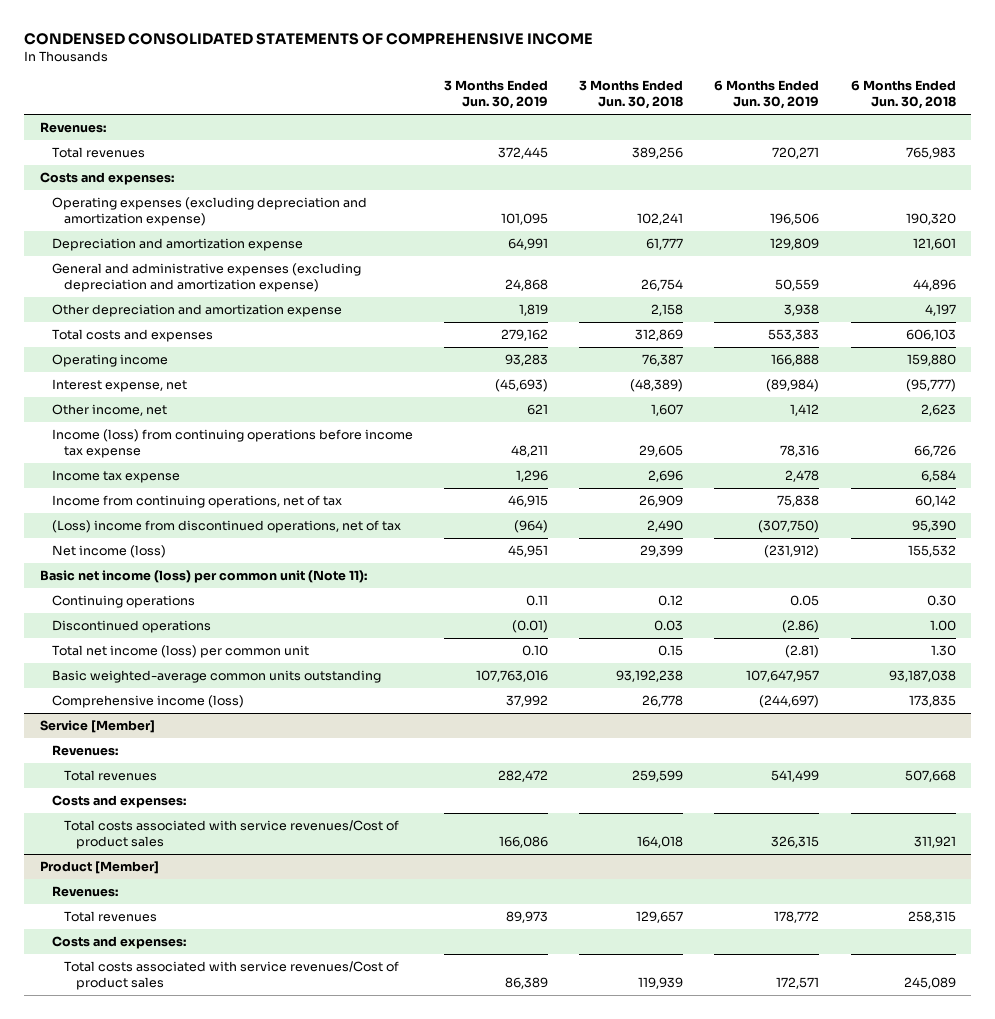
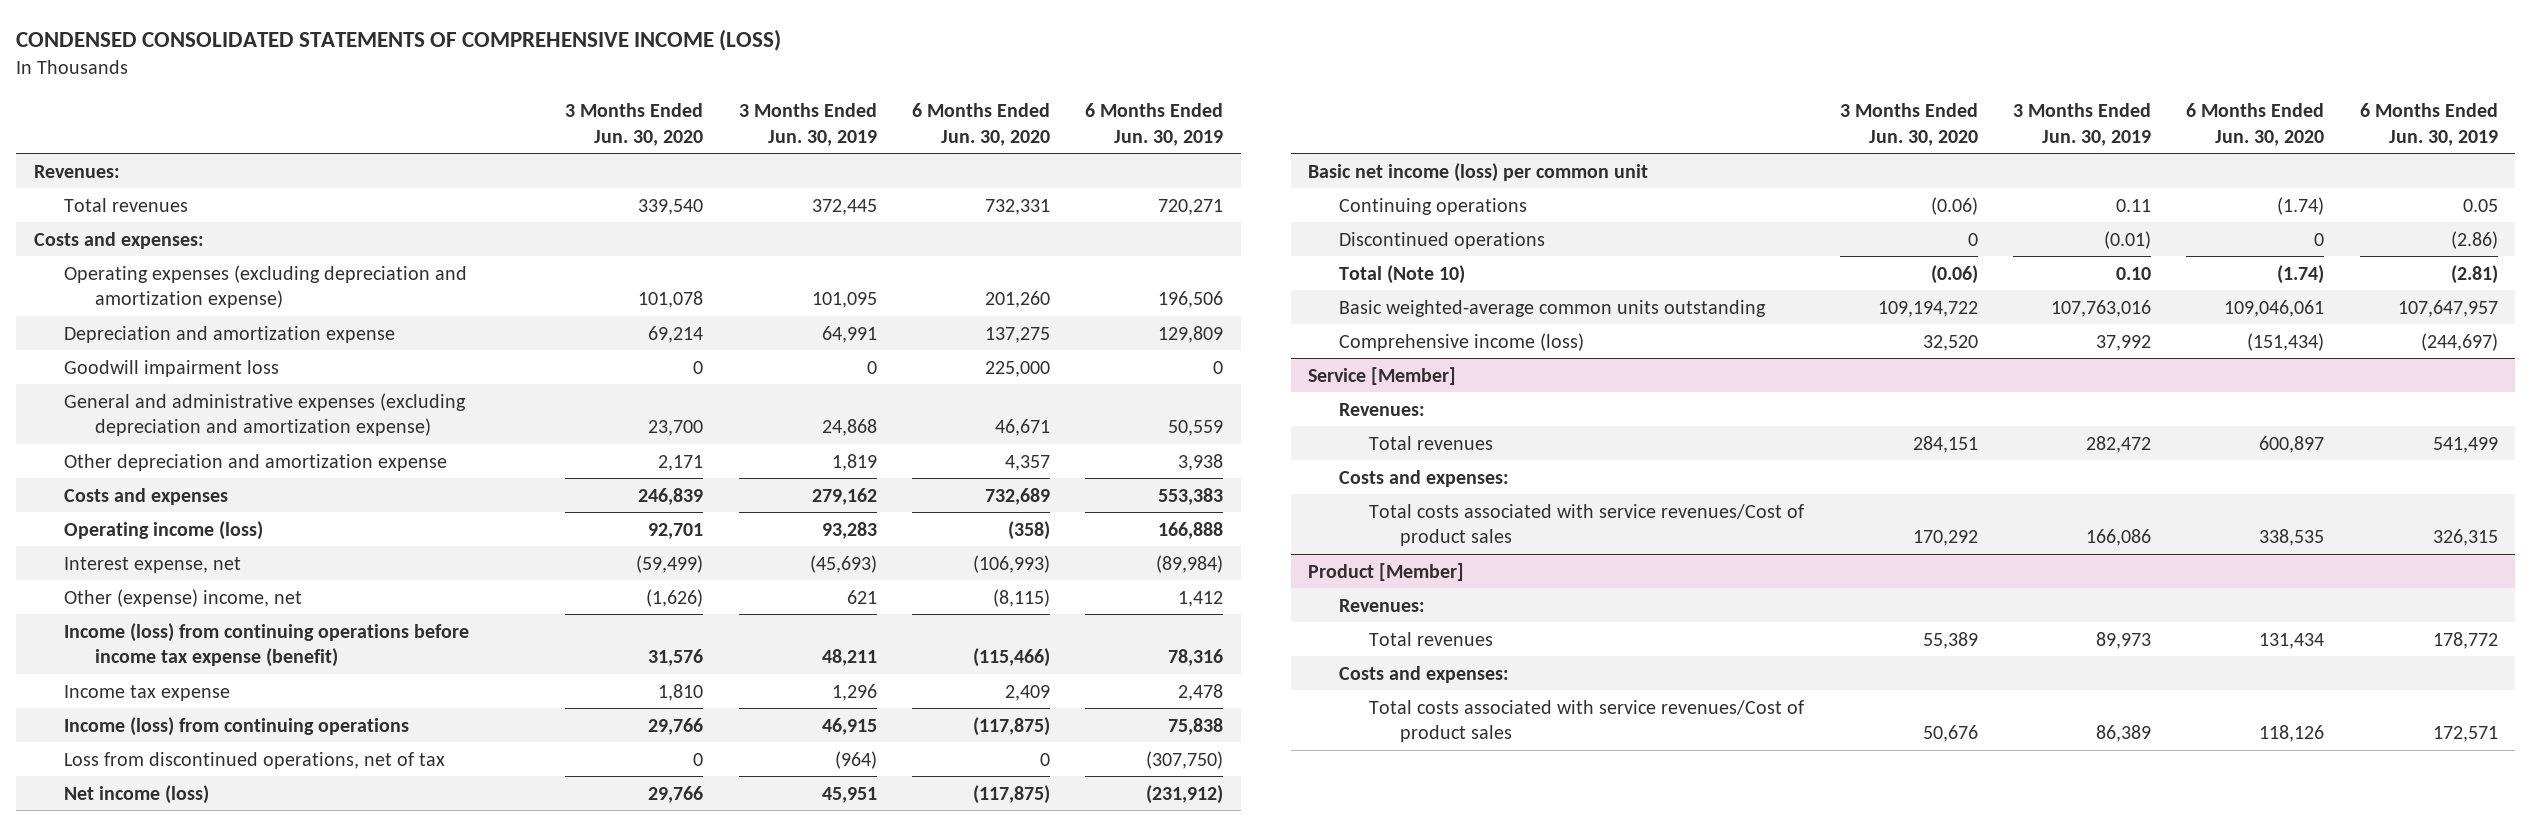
- CONDENSED CONSOLIDATED STATEMENTS OF COMPREHENSIVE INCOME
+ CONDENSED CONSOLIDATED STATEMENTS OF COMPREHENSIVE INCOME (LOSS)
- | 3 Months Ended Jun. 30, 2019 | 3 Months Ended Jun. 30, 2018 | 6 Months Ended Jun. 30, 2019 | 6 Months Ended Jun. 30, 2018
+ | 3 Months Ended Jun. 30, 2020 | 3 Months Ended Jun. 30, 2019 | 6 Months Ended Jun. 30, 2020 | 6 Months Ended Jun. 30, 2019
+ Goodwill impairment loss | 0 | 0 | 225,000 | 0
- Total costs and expenses | 279,162 | 312,869 | 553,383 | 606,103
- Operating income | 93,283 | 76,387 | 166,888 | 159,880
+ Costs and expenses | 246,839 | 279,162 | 732,689 | 553,383
+ Operating income (loss) | 92,701 | 93,283 | (358) | 166,888
- Other income, net | 621 | 1,607 | 1,412 | 2,623
- Income (loss) from continuing operations before income tax expense | 48,211 | 29,605 | 78,316 | 66,726
+ Other (expense) income, net | (1,626) | 621 | (8,115) | 1,412
+ Income (loss) from continuing operations before income tax expense (benefit) | 31,576 | 48,211 | (115,466) | 78,316
- Income from continuing operations, net of tax | 46,915 | 26,909 | 75,838 | 60,142
- (Loss) income from discontinued operations, net of tax | (964) | 2,490 | (307,750) | 95,390
+ Income (loss) from continuing operations | 29,766 | 46,915 | (117,875) | 75,838
+ Loss from discontinued operations, net of tax | 0 | (964) | 0 | (307,750)
- Basic net income (loss) per common unit (Note 11):
+ Basic net income (loss) per common unit
- Total net income (loss) per common unit | 0.10 | 0.15 | (2.81) | 1.30
+ Total (Note 10) | (0.06) | 0.10 | (1.74) | (2.81)

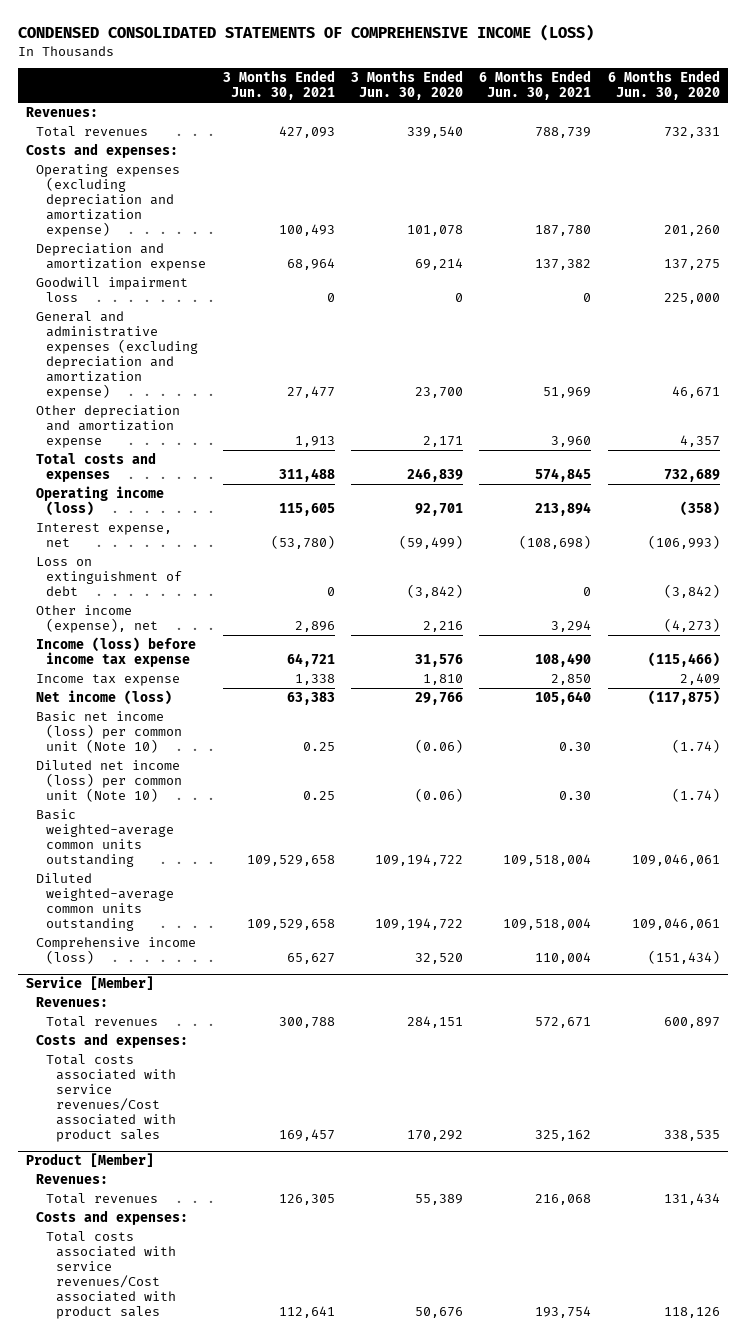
- | 3 Months Ended Jun. 30, 2020 | 3 Months Ended Jun. 30, 2019 | 6 Months Ended Jun. 30, 2020 | 6 Months Ended Jun. 30, 2019
+ | 3 Months Ended Jun. 30, 2021 | 3 Months Ended Jun. 30, 2020 | 6 Months Ended Jun. 30, 2021 | 6 Months Ended Jun. 30, 2020
- Costs and expenses | 246,839 | 279,162 | 732,689 | 553,383
+ Total costs and expenses | 311,488 | 246,839 | 574,845 | 732,689
- Other (expense) income, net | (1,626) | 621 | (8,115) | 1,412
- Income (loss) from continuing operations before income tax expense (benefit) | 31,576 | 48,211 | (115,466) | 78,316
+ Loss on extinguishment of debt | 0 | (3,842) | 0 | (3,842)
+ Other income (expense), net | 2,896 | 2,216 | 3,294 | (4,273)
+ Income (loss) before income tax expense | 64,721 | 31,576 | 108,490 | (115,466)
- Income (loss) from continuing operations | 29,766 | 46,915 | (117,875) | 75,838
- Loss from discontinued operations, net of tax | 0 | (964) | 0 | (307,750)
- Basic net income (loss) per common unit
- Continuing operations | (0.06) | 0.11 | (1.74) | 0.05
- Discontinued operations | 0 | (0.01) | 0 | (2.86)
- Total (Note 10) | (0.06) | 0.10 | (1.74) | (2.81)
+ Basic net income (loss) per common unit (Note 10) | 0.25 | (0.06) | 0.30 | (1.74)
+ Diluted net income (loss) per common unit (Note 10) | 0.25 | (0.06) | 0.30 | (1.74)
+ Diluted weighted-average common units outstanding | 109,529,658 | 109,194,722 | 109,518,004 | 109,046,061
@ Service [Member]
- Total costs associated with service revenues/Cost of product sales | 170,292 | 166,086 | 338,535 | 326,315
+ Total costs associated with service revenues/Cost associated with product sales | 169,457 | 170,292 | 325,162 | 338,535
@ Product [Member]
- Total costs associated with service revenues/Cost of product sales | 50,676 | 86,389 | 118,126 | 172,571
+ Total costs associated with service revenues/Cost associated with product sales | 112,641 | 50,676 | 193,754 | 118,126

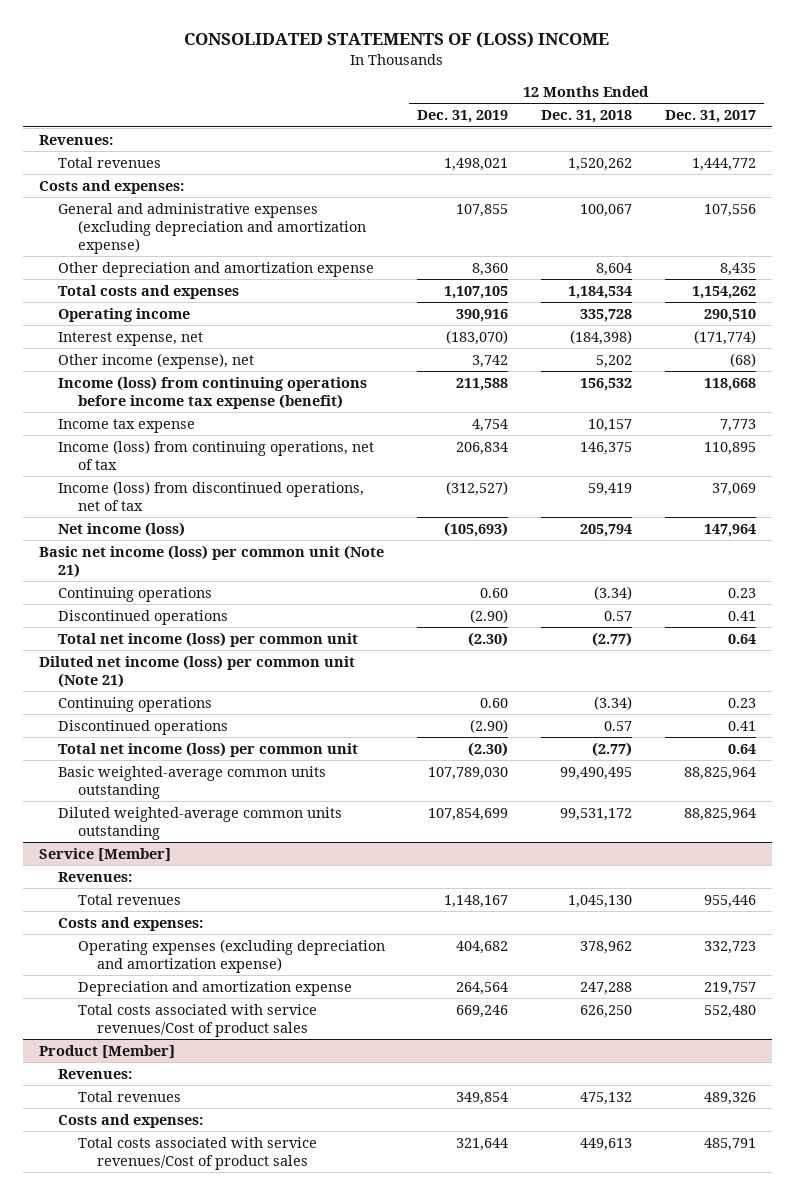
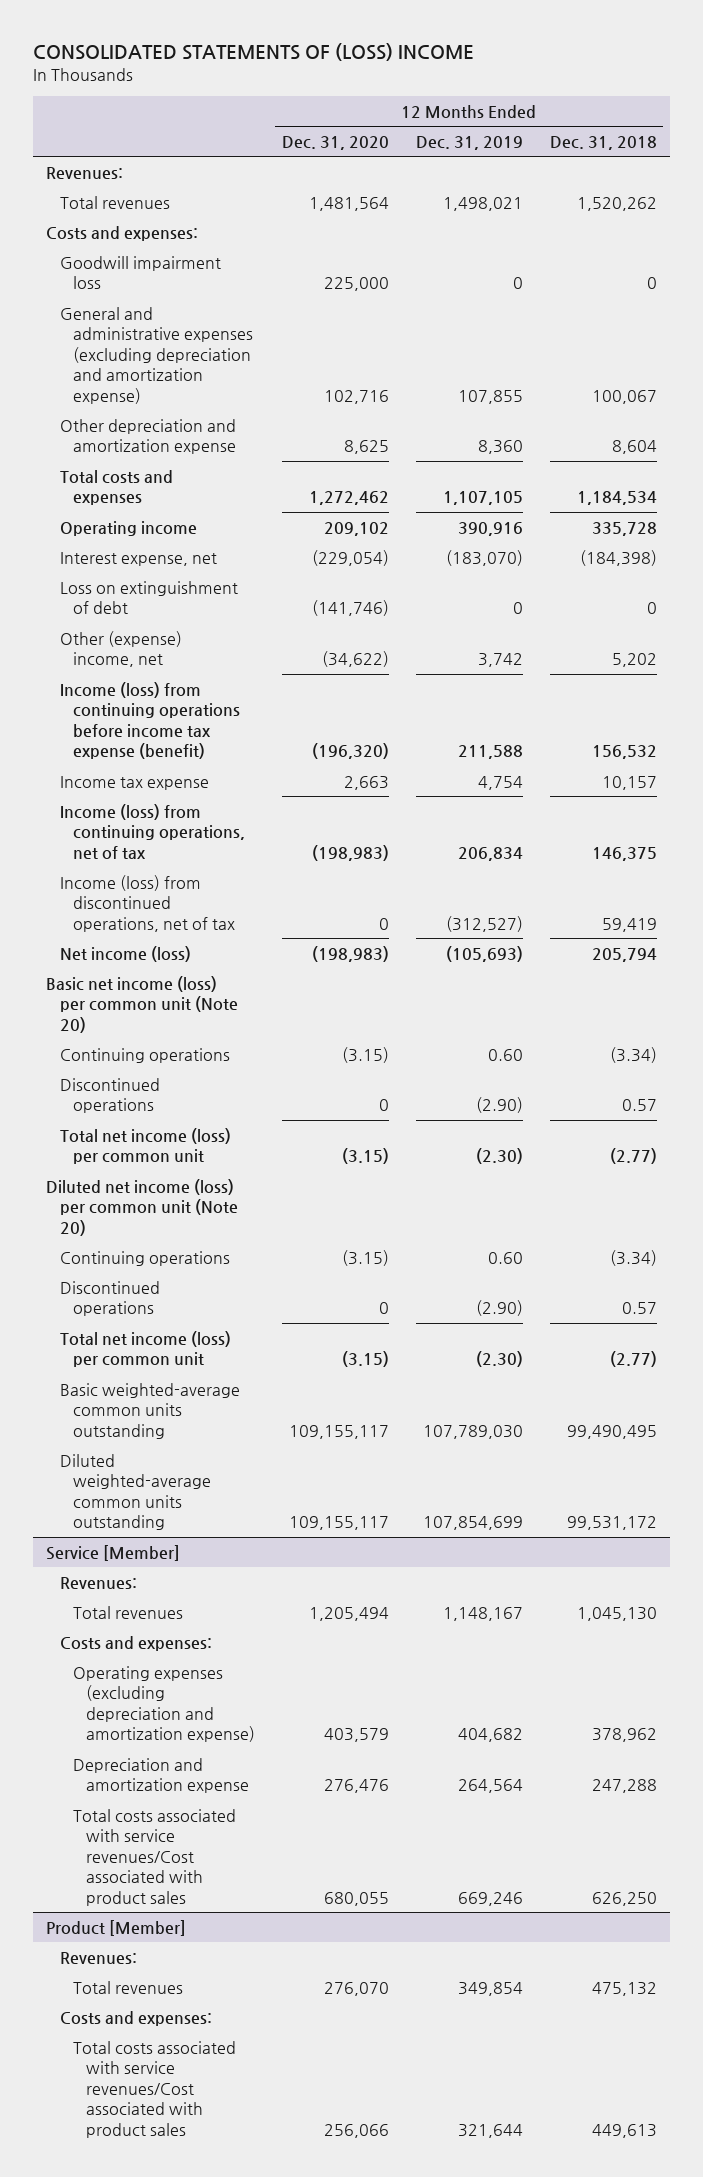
- | 12 Months Ended Dec. 31, 2019 | 12 Months Ended Dec. 31, 2018 | 12 Months Ended Dec. 31, 2017
+ | 12 Months Ended Dec. 31, 2020 | 12 Months Ended Dec. 31, 2019 | 12 Months Ended Dec. 31, 2018
+ Goodwill impairment loss | 225,000 | 0 | 0
- Other income (expense), net | 3,742 | 5,202 | (68)
+ Loss on extinguishment of debt | (141,746) | 0 | 0
+ Other (expense) income, net | (34,622) | 3,742 | 5,202
- Basic net income (loss) per common unit (Note 21)
+ Basic net income (loss) per common unit (Note 20)
- Diluted net income (loss) per common unit (Note 21)
+ Diluted net income (loss) per common unit (Note 20)
@ Service [Member]
- Total costs associated with service revenues/Cost of product sales | 669,246 | 626,250 | 552,480
+ Total costs associated with service revenues/Cost associated with product sales | 680,055 | 669,246 | 626,250
@ Product [Member]
- Total costs associated with service revenues/Cost of product sales | 321,644 | 449,613 | 485,791
+ Total costs associated with service revenues/Cost associated with product sales | 256,066 | 321,644 | 449,613

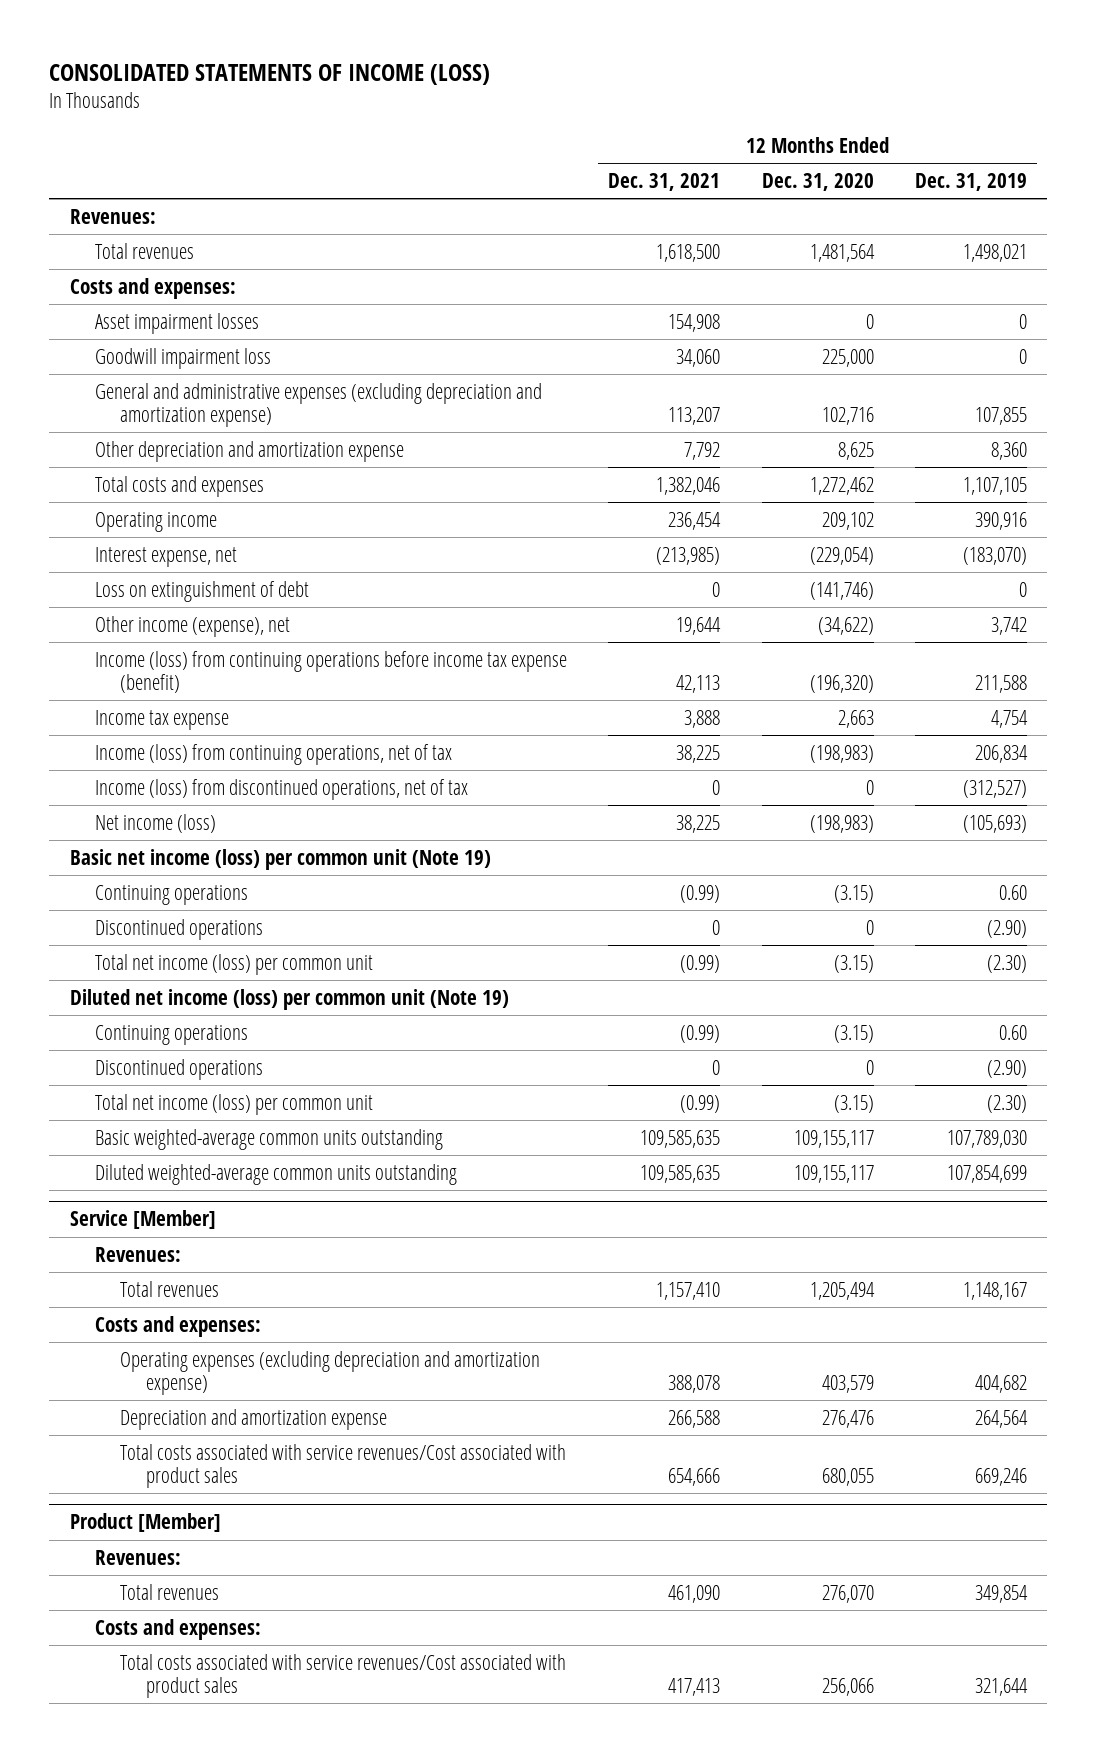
- CONSOLIDATED STATEMENTS OF (LOSS) INCOME
+ CONSOLIDATED STATEMENTS OF INCOME (LOSS)
- | 12 Months Ended Dec. 31, 2020 | 12 Months Ended Dec. 31, 2019 | 12 Months Ended Dec. 31, 2018
+ | 12 Months Ended Dec. 31, 2021 | 12 Months Ended Dec. 31, 2020 | 12 Months Ended Dec. 31, 2019
+ Asset impairment losses | 154,908 | 0 | 0
- Other (expense) income, net | (34,622) | 3,742 | 5,202
+ Other income (expense), net | 19,644 | (34,622) | 3,742
- Basic net income (loss) per common unit (Note 20)
+ Basic net income (loss) per common unit (Note 19)
- Diluted net income (loss) per common unit (Note 20)
+ Diluted net income (loss) per common unit (Note 19)

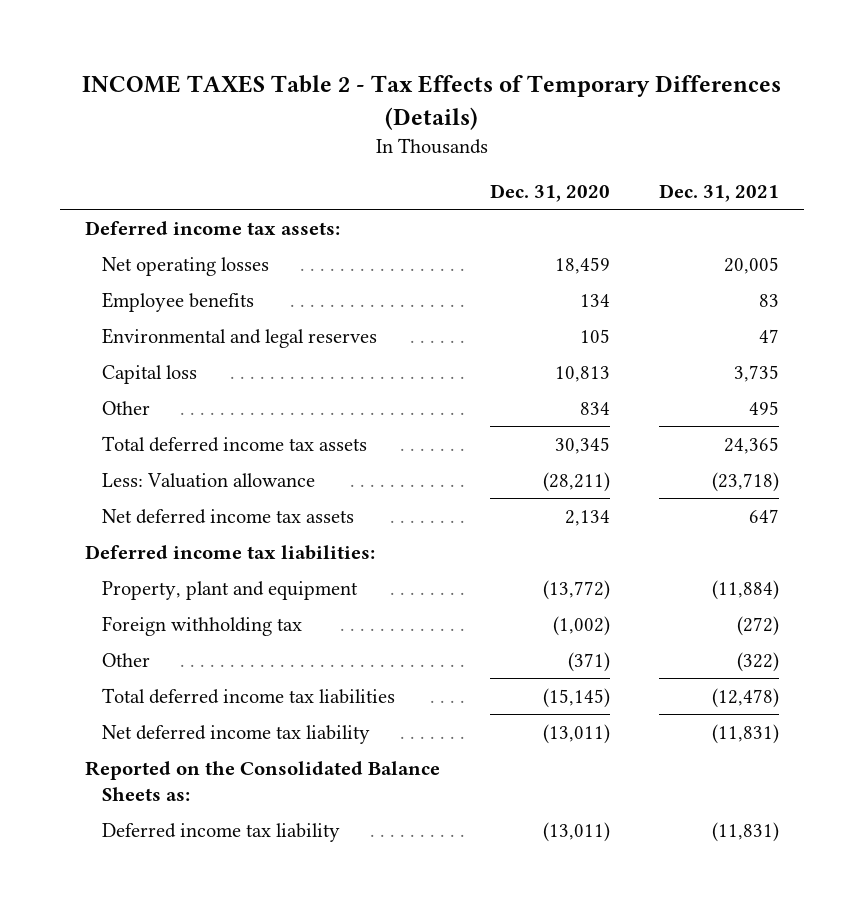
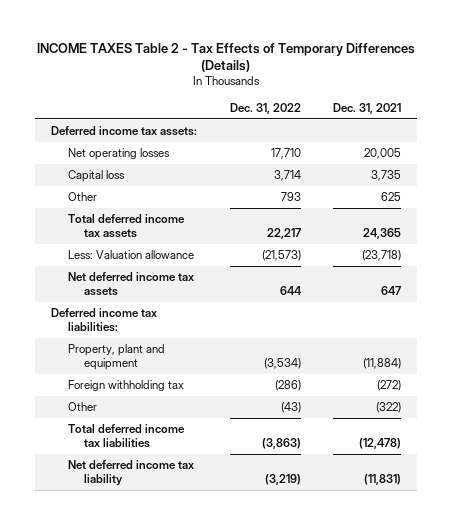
- | Dec. 31, 2020 | Dec. 31, 2021
+ | Dec. 31, 2022 | Dec. 31, 2021
- Employee benefits | 134 | 83
- Environmental and legal reserves | 105 | 47
- Other | 834 | 495
+ Other | 793 | 625
- Reported on the Consolidated Balance Sheets as:
- Deferred income tax liability | (13,011) | (11,831)

